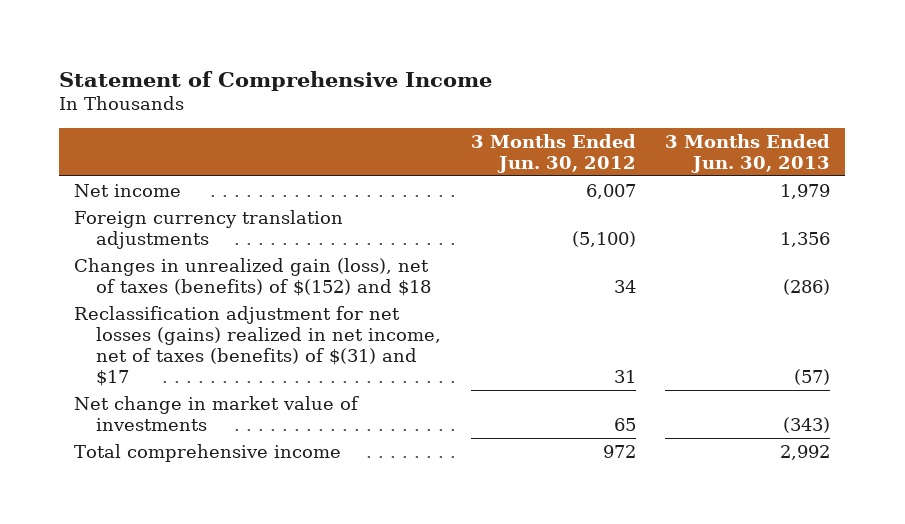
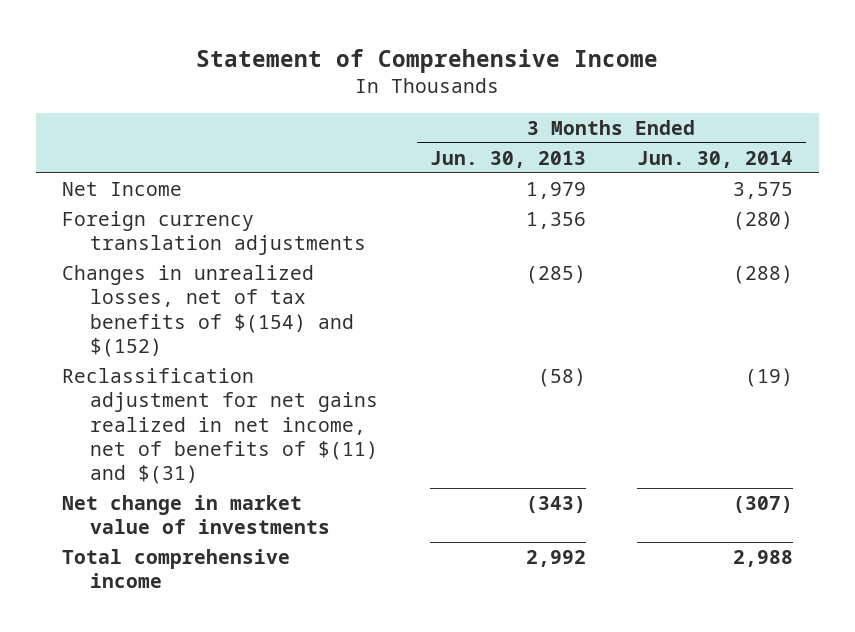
- | 3 Months Ended Jun. 30, 2012 | 3 Months Ended Jun. 30, 2013
+ | 3 Months Ended Jun. 30, 2013 | 3 Months Ended Jun. 30, 2014
- Net income | 6,007 | 1,979
+ Net Income | 1,979 | 3,575
- Changes in unrealized gain (loss), net of taxes (benefits) of $(152) and $18 | 34 | (286)
- Reclassification adjustment for net losses (gains) realized in net income, net of taxes (benefits) of $(31) and $17 | 31 | (57)
+ Changes in unrealized losses, net of tax benefits of $(154) and $(152) | (285) | (288)
+ Reclassification adjustment for net gains realized in net income, net of benefits of $(11) and $(31) | (58) | (19)

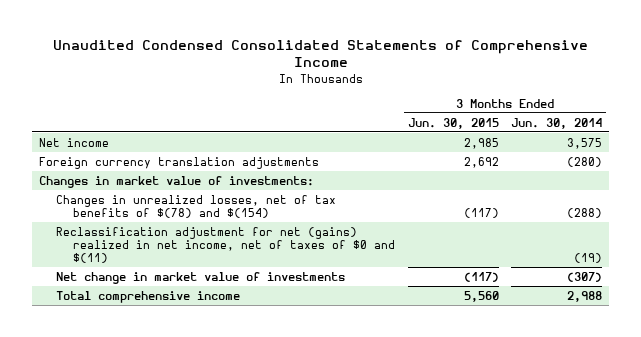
- Statement of Comprehensive Income
+ Unaudited Condensed Consolidated Statements of Comprehensive Income
- | 3 Months Ended Jun. 30, 2013 | 3 Months Ended Jun. 30, 2014
+ | 3 Months Ended Jun. 30, 2015 | 3 Months Ended Jun. 30, 2014
- Net Income | 1,979 | 3,575
+ Net income | 2,985 | 3,575
- Changes in unrealized losses, net of tax benefits of $(154) and $(152) | (285) | (288)
- Reclassification adjustment for net gains realized in net income, net of benefits of $(11) and $(31) | (58) | (19)
+ Changes in market value of investments:
+ Changes in unrealized losses, net of tax benefits of $(78) and $(154) | (117) | (288)
+ Reclassification adjustment for net (gains) realized in net income, net of taxes of $0 and $(11) | | (19)

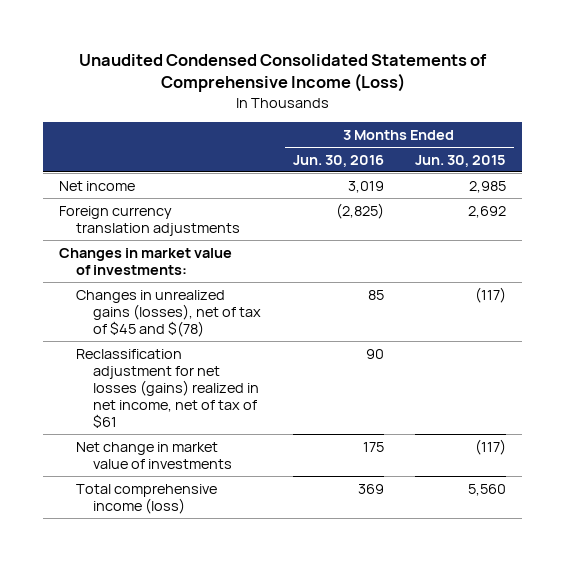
- Unaudited Condensed Consolidated Statements of Comprehensive Income
+ Unaudited Condensed Consolidated Statements of Comprehensive Income (Loss)
- | 3 Months Ended Jun. 30, 2015 | 3 Months Ended Jun. 30, 2014
+ | 3 Months Ended Jun. 30, 2016 | 3 Months Ended Jun. 30, 2015
- Changes in unrealized losses, net of tax benefits of $(78) and $(154) | (117) | (288)
- Reclassification adjustment for net (gains) realized in net income, net of taxes of $0 and $(11) | | (19)
+ Changes in unrealized gains (losses), net of tax of $45 and $(78) | 85 | (117)
+ Reclassification adjustment for net losses (gains) realized in net income, net of tax of $61 | 90 |
- Total comprehensive income | 5,560 | 2,988
+ Total comprehensive income (loss) | 369 | 5,560

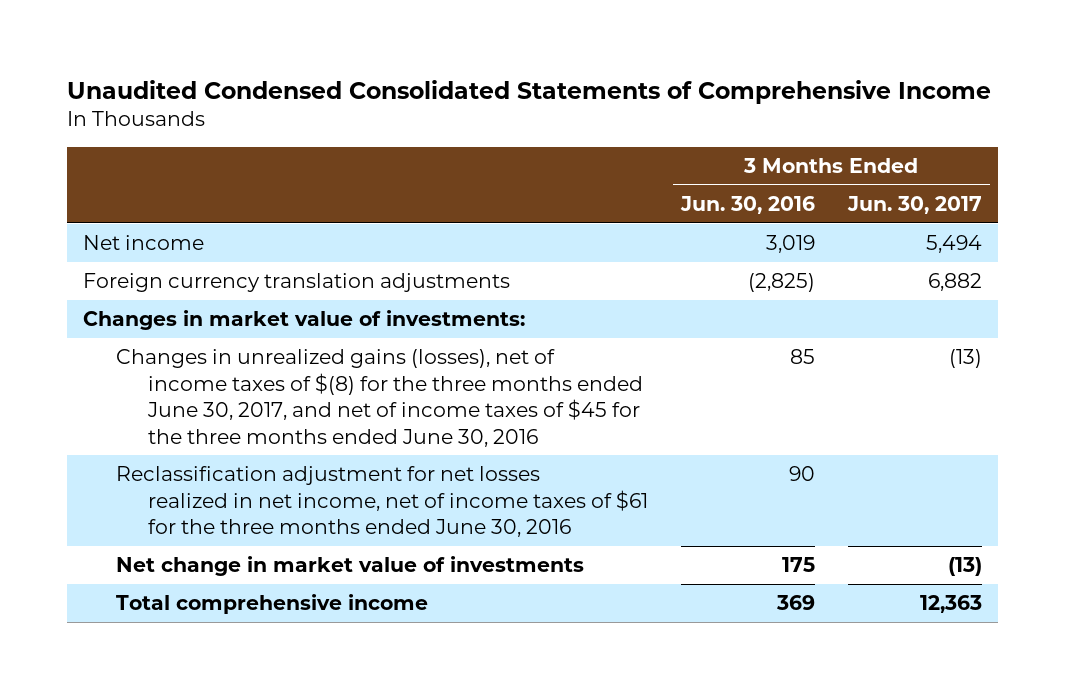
- Unaudited Condensed Consolidated Statements of Comprehensive Income (Loss)
+ Unaudited Condensed Consolidated Statements of Comprehensive Income
- | 3 Months Ended Jun. 30, 2016 | 3 Months Ended Jun. 30, 2015
+ | 3 Months Ended Jun. 30, 2016 | 3 Months Ended Jun. 30, 2017
- Changes in unrealized gains (losses), net of tax of $45 and $(78) | 85 | (117)
- Reclassification adjustment for net losses (gains) realized in net income, net of tax of $61 | 90 |
+ Changes in unrealized gains (losses), net of income taxes of $(8) for the three months ended June 30, 2017, and net of income taxes of $45 for the three months ended June 30, 2016 | 85 | (13)
+ Reclassification adjustment for net losses realized in net income, net of income taxes of $61 for the three months ended June 30, 2016 | 90 |
- Total comprehensive income (loss) | 369 | 5,560
+ Total comprehensive income | 369 | 12,363

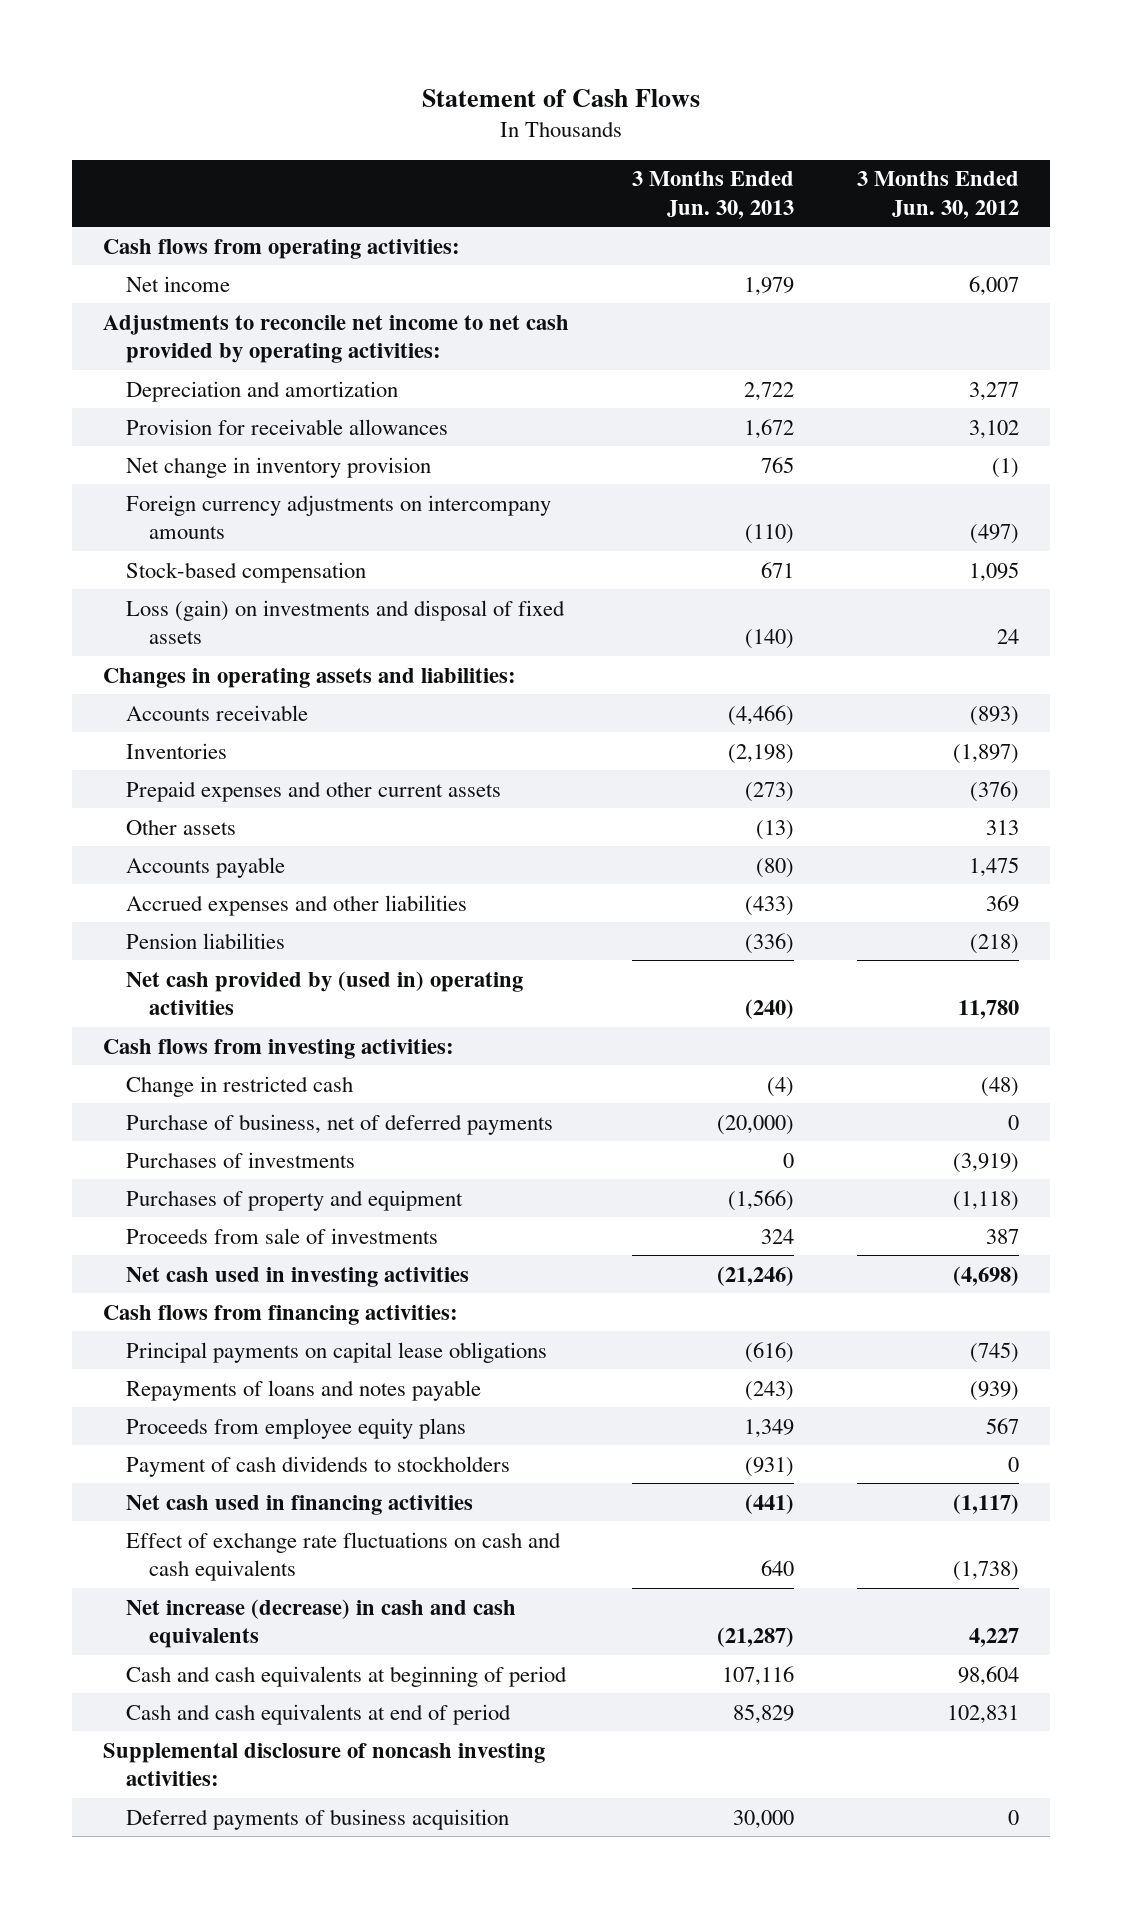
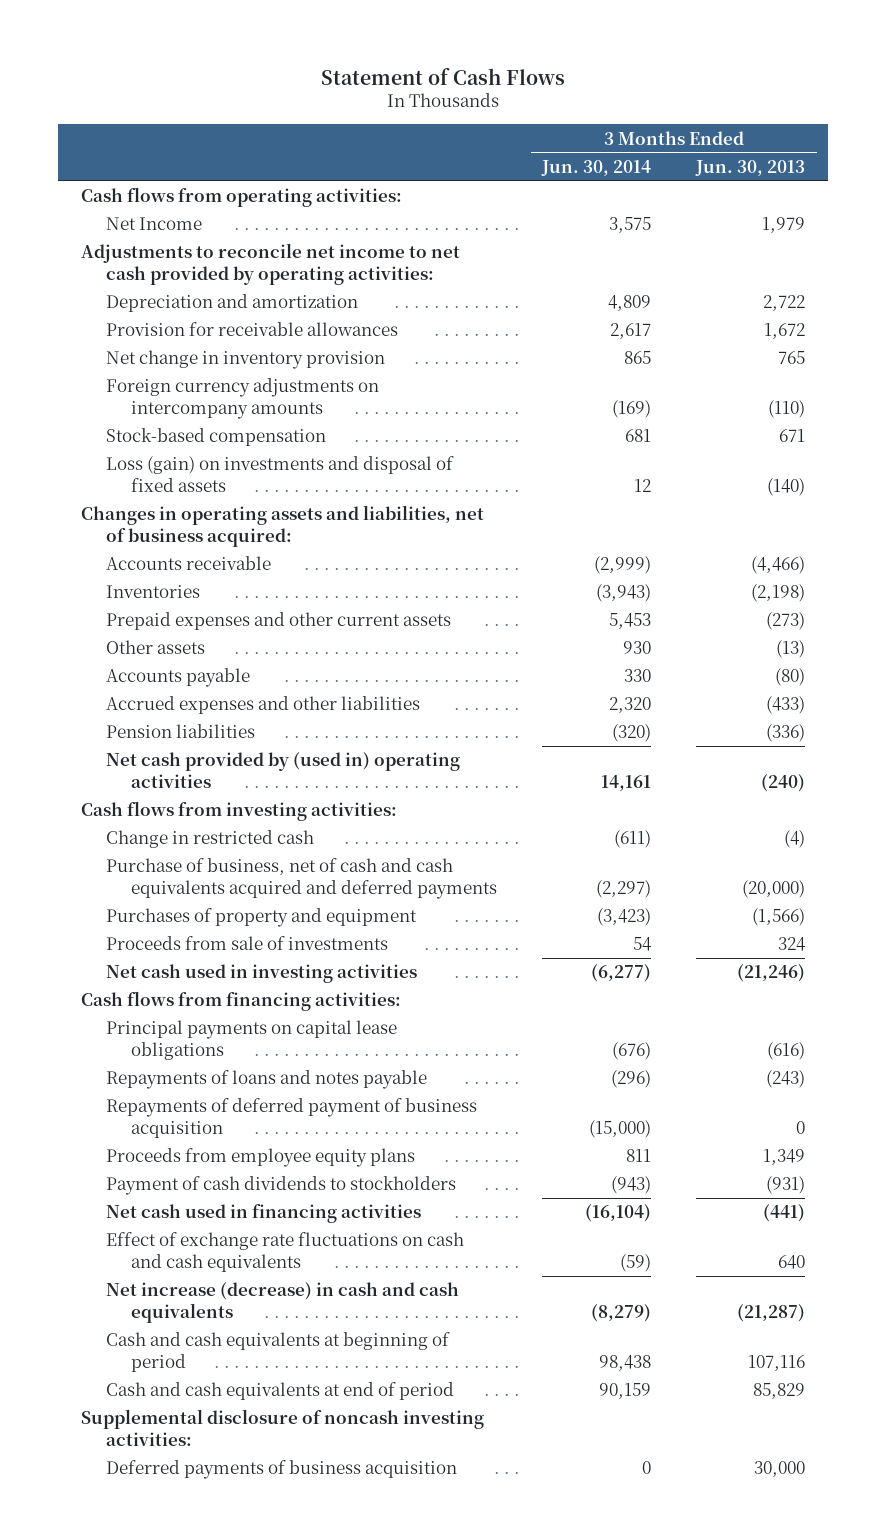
- | 3 Months Ended Jun. 30, 2013 | 3 Months Ended Jun. 30, 2012
+ | 3 Months Ended Jun. 30, 2014 | 3 Months Ended Jun. 30, 2013
- Net income | 1,979 | 6,007
+ Net Income | 3,575 | 1,979
- Changes in operating assets and liabilities:
+ Changes in operating assets and liabilities, net of business acquired:
- Purchase of business, net of deferred payments | (20,000) | 0
- Purchases of investments | 0 | (3,919)
+ Purchase of business, net of cash and cash equivalents acquired and deferred payments | (2,297) | (20,000)
+ Repayments of deferred payment of business acquisition | (15,000) | 0

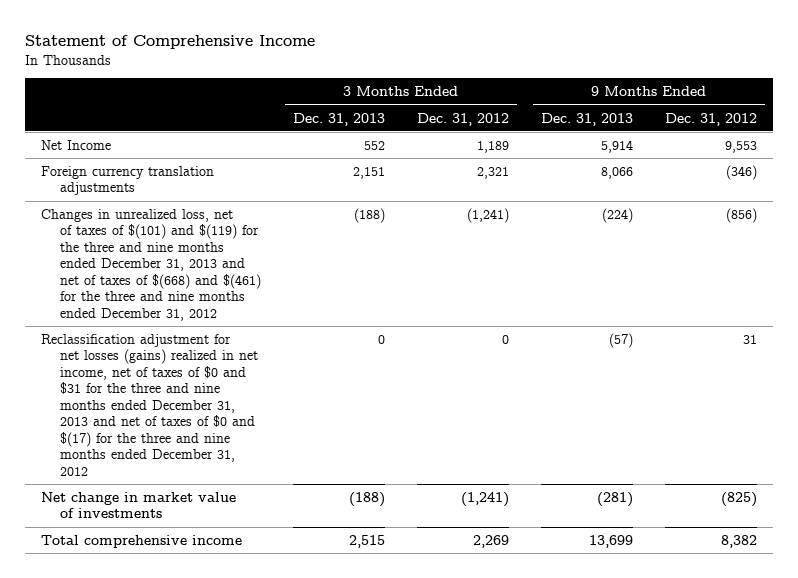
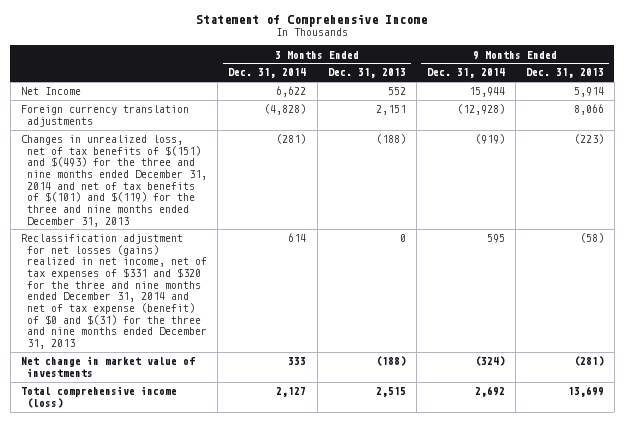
- | 3 Months Ended Dec. 31, 2013 | 3 Months Ended Dec. 31, 2012 | 9 Months Ended Dec. 31, 2013 | 9 Months Ended Dec. 31, 2012
+ | 3 Months Ended Dec. 31, 2014 | 3 Months Ended Dec. 31, 2013 | 9 Months Ended Dec. 31, 2014 | 9 Months Ended Dec. 31, 2013
- Changes in unrealized loss, net of taxes of $(101) and $(119) for the three and nine months ended December 31, 2013 and net of taxes of $(668) and $(461) for the three and nine months ended December 31, 2012 | (188) | (1,241) | (224) | (856)
- Reclassification adjustment for net losses (gains) realized in net income, net of taxes of $0 and $31 for the three and nine months ended December 31, 2013 and net of taxes of $0 and $(17) for the three and nine months ended December 31, 2012 | 0 | 0 | (57) | 31
+ Changes in unrealized loss, net of tax benefits of $(151) and $(493) for the three and nine months ended December 31, 2014 and net of tax benefits of $(101) and $(119) for the three and nine months ended December 31, 2013 | (281) | (188) | (919) | (223)
+ Reclassification adjustment for net losses (gains) realized in net income, net of tax expenses of $331 and $320 for the three and nine months ended December 31, 2014 and net of tax expense (benefit) of $0 and $(31) for the three and nine months ended December 31, 2013 | 614 | 0 | 595 | (58)
- Total comprehensive income | 2,515 | 2,269 | 13,699 | 8,382
+ Total comprehensive income (loss) | 2,127 | 2,515 | 2,692 | 13,699

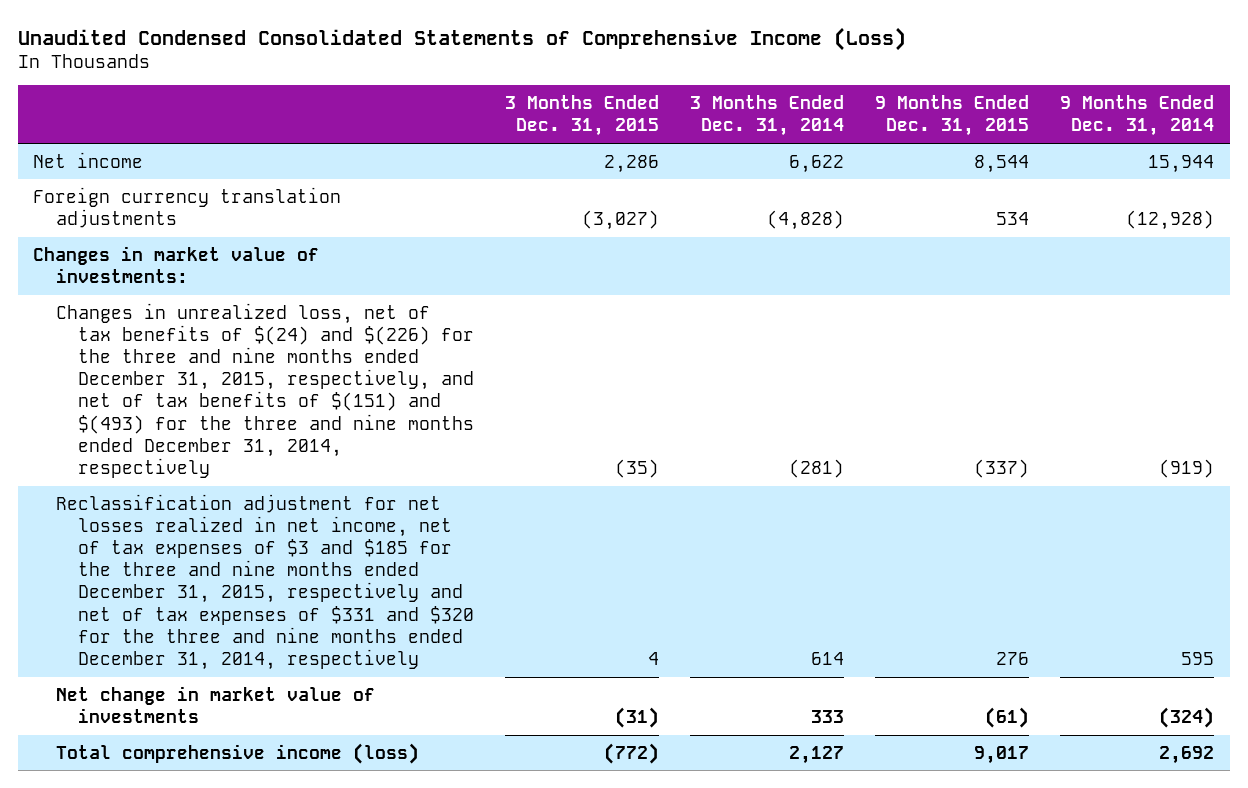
- Statement of Comprehensive Income
+ Unaudited Condensed Consolidated Statements of Comprehensive Income (Loss)
- | 3 Months Ended Dec. 31, 2014 | 3 Months Ended Dec. 31, 2013 | 9 Months Ended Dec. 31, 2014 | 9 Months Ended Dec. 31, 2013
+ | 3 Months Ended Dec. 31, 2015 | 3 Months Ended Dec. 31, 2014 | 9 Months Ended Dec. 31, 2015 | 9 Months Ended Dec. 31, 2014
- Net Income | 6,622 | 552 | 15,944 | 5,914
+ Net income | 2,286 | 6,622 | 8,544 | 15,944
- Changes in unrealized loss, net of tax benefits of $(151) and $(493) for the three and nine months ended December 31, 2014 and net of tax benefits of $(101) and $(119) for the three and nine months ended December 31, 2013 | (281) | (188) | (919) | (223)
- Reclassification adjustment for net losses (gains) realized in net income, net of tax expenses of $331 and $320 for the three and nine months ended December 31, 2014 and net of tax expense (benefit) of $0 and $(31) for the three and nine months ended December 31, 2013 | 614 | 0 | 595 | (58)
+ Changes in market value of investments:
+ Changes in unrealized loss, net of tax benefits of $(24) and $(226) for the three and nine months ended December 31, 2015, respectively, and net of tax benefits of $(151) and $(493) for the three and nine months ended December 31, 2014, respectively | (35) | (281) | (337) | (919)
+ Reclassification adjustment for net losses realized in net income, net of tax expenses of $3 and $185 for the three and nine months ended December 31, 2015, respectively and net of tax expenses of $331 and $320 for the three and nine months ended December 31, 2014, respectively | 4 | 614 | 276 | 595

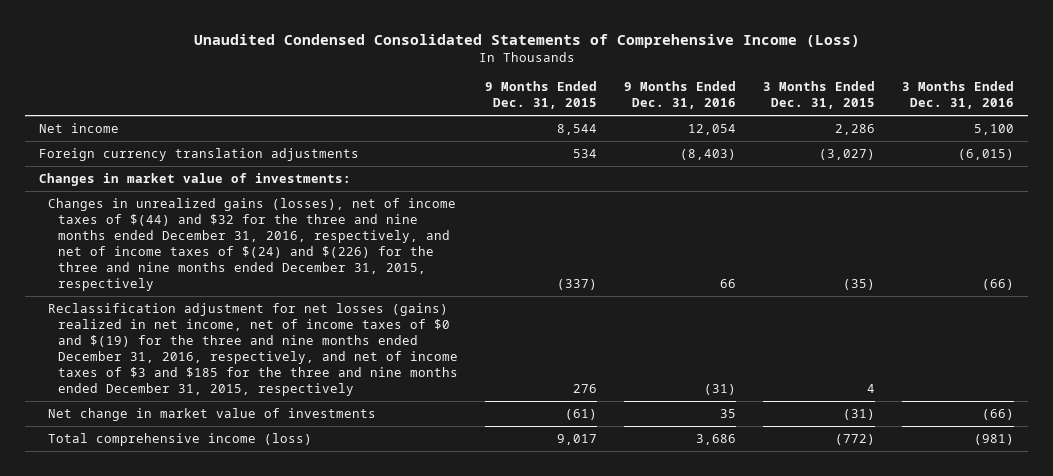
- | 3 Months Ended Dec. 31, 2015 | 3 Months Ended Dec. 31, 2014 | 9 Months Ended Dec. 31, 2015 | 9 Months Ended Dec. 31, 2014
+ | 9 Months Ended Dec. 31, 2015 | 9 Months Ended Dec. 31, 2016 | 3 Months Ended Dec. 31, 2015 | 3 Months Ended Dec. 31, 2016
- Changes in unrealized loss, net of tax benefits of $(24) and $(226) for the three and nine months ended December 31, 2015, respectively, and net of tax benefits of $(151) and $(493) for the three and nine months ended December 31, 2014, respectively | (35) | (281) | (337) | (919)
- Reclassification adjustment for net losses realized in net income, net of tax expenses of $3 and $185 for the three and nine months ended December 31, 2015, respectively and net of tax expenses of $331 and $320 for the three and nine months ended December 31, 2014, respectively | 4 | 614 | 276 | 595
+ Changes in unrealized gains (losses), net of income taxes of $(44) and $32 for the three and nine months ended December 31, 2016, respectively, and net of income taxes of $(24) and $(226) for the three and nine months ended December 31, 2015, respectively | (337) | 66 | (35) | (66)
+ Reclassification adjustment for net losses (gains) realized in net income, net of income taxes of $0 and $(19) for the three and nine months ended December 31, 2016, respectively, and net of income taxes of $3 and $185 for the three and nine months ended December 31, 2015, respectively | 276 | (31) | 4 |

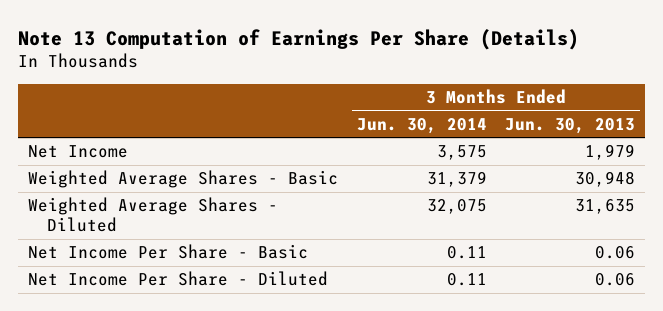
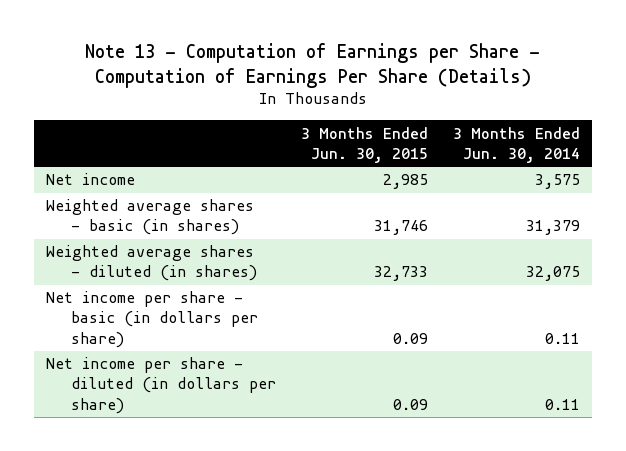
- Note 13 Computation of Earnings Per Share (Details)
+ Note 13 - Computation of Earnings per Share - Computation of Earnings Per Share (Details)
- | 3 Months Ended Jun. 30, 2014 | 3 Months Ended Jun. 30, 2013
+ | 3 Months Ended Jun. 30, 2015 | 3 Months Ended Jun. 30, 2014
- Net Income | 3,575 | 1,979
- Weighted Average Shares - Basic | 31,379 | 30,948
- Weighted Average Shares - Diluted | 32,075 | 31,635
- Net Income Per Share - Basic | 0.11 | 0.06
- Net Income Per Share - Diluted | 0.11 | 0.06
+ Net income | 2,985 | 3,575
+ Weighted average shares - basic (in shares) | 31,746 | 31,379
+ Weighted average shares - diluted (in shares) | 32,733 | 32,075
+ Net income per share - basic (in dollars per share) | 0.09 | 0.11
+ Net income per share - diluted (in dollars per share) | 0.09 | 0.11

